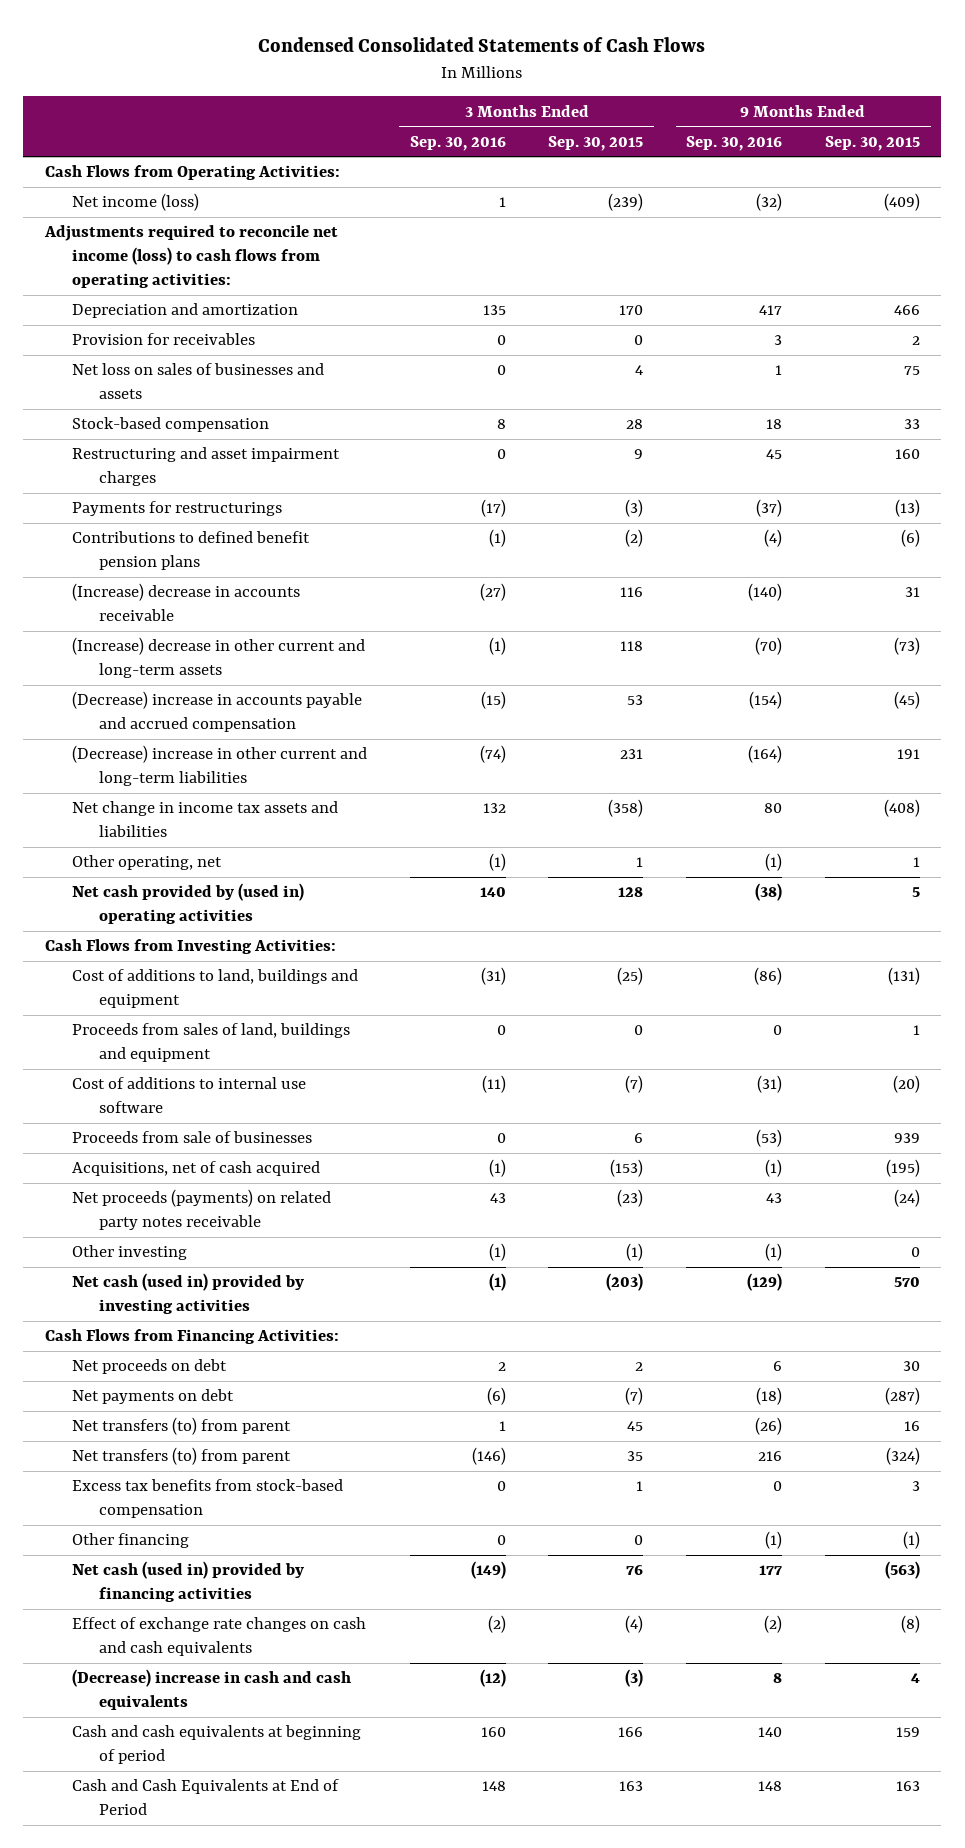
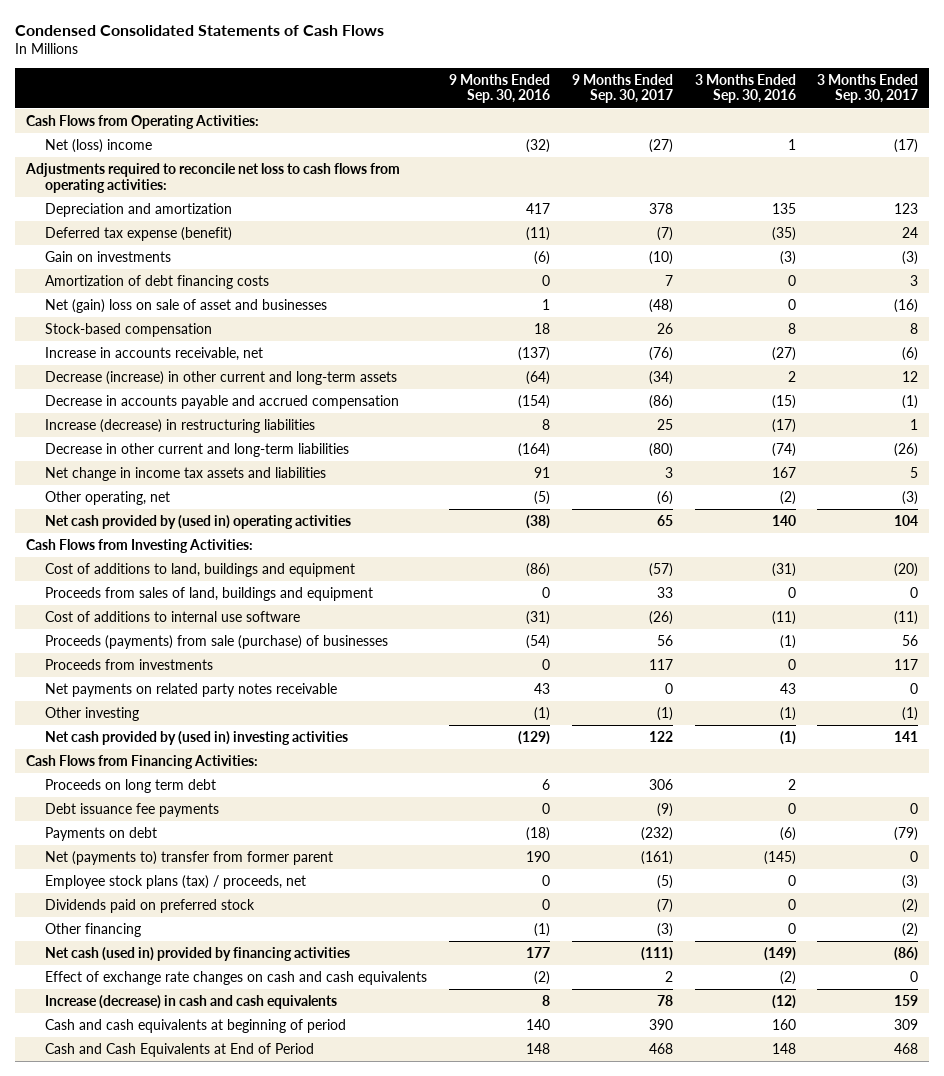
- | 3 Months Ended Sep. 30, 2016 | 3 Months Ended Sep. 30, 2015 | 9 Months Ended Sep. 30, 2016 | 9 Months Ended Sep. 30, 2015
+ | 9 Months Ended Sep. 30, 2016 | 9 Months Ended Sep. 30, 2017 | 3 Months Ended Sep. 30, 2016 | 3 Months Ended Sep. 30, 2017
- Net income (loss) | 1 | (239) | (32) | (409)
- Adjustments required to reconcile net income (loss) to cash flows from operating activities:
+ Net (loss) income | (32) | (27) | 1 | (17)
+ Adjustments required to reconcile net loss to cash flows from operating activities:
- Provision for receivables | 0 | 0 | 3 | 2
- Net loss on sales of businesses and assets | 0 | 4 | 1 | 75
+ Deferred tax expense (benefit) | (11) | (7) | (35) | 24
+ Gain on investments | (6) | (10) | (3) | (3)
+ Amortization of debt financing costs | 0 | 7 | 0 | 3
+ Net (gain) loss on sale of asset and businesses | 1 | (48) | 0 | (16)
- Restructuring and asset impairment charges | 0 | 9 | 45 | 160
- Payments for restructurings | (17) | (3) | (37) | (13)
- Contributions to defined benefit pension plans | (1) | (2) | (4) | (6)
- (Increase) decrease in accounts receivable | (27) | 116 | (140) | 31
- (Increase) decrease in other current and long-term assets | (1) | 118 | (70) | (73)
- (Decrease) increase in accounts payable and accrued compensation | (15) | 53 | (154) | (45)
- (Decrease) increase in other current and long-term liabilities | (74) | 231 | (164) | 191
- Net change in income tax assets and liabilities | 132 | (358) | 80 | (408)
- Other operating, net | (1) | 1 | (1) | 1
+ Increase in accounts receivable, net | (137) | (76) | (27) | (6)
+ Decrease (increase) in other current and long-term assets | (64) | (34) | 2 | 12
+ Decrease in accounts payable and accrued compensation | (154) | (86) | (15) | (1)
+ Increase (decrease) in restructuring liabilities | 8 | 25 | (17) | 1
+ Decrease in other current and long-term liabilities | (164) | (80) | (74) | (26)
+ Net change in income tax assets and liabilities | 91 | 3 | 167 | 5
+ Other operating, net | (5) | (6) | (2) | (3)
- Proceeds from sale of businesses | 0 | 6 | (53) | 939
- Acquisitions, net of cash acquired | (1) | (153) | (1) | (195)
- Net proceeds (payments) on related party notes receivable | 43 | (23) | 43 | (24)
+ Proceeds (payments) from sale (purchase) of businesses | (54) | 56 | (1) | 56
+ Proceeds from investments | 0 | 117 | 0 | 117
+ Net payments on related party notes receivable | 43 | 0 | 43 | 0
- Net cash (used in) provided by investing activities | (1) | (203) | (129) | 570
+ Net cash provided by (used in) investing activities | (129) | 122 | (1) | 141
- Net proceeds on debt | 2 | 2 | 6 | 30
- Net payments on debt | (6) | (7) | (18) | (287)
- Net transfers (to) from parent | 1 | 45 | (26) | 16
- Net transfers (to) from parent | (146) | 35 | 216 | (324)
- Excess tax benefits from stock-based compensation | 0 | 1 | 0 | 3
+ Proceeds on long term debt | 6 | 306 | 2 |
+ Debt issuance fee payments | 0 | (9) | 0 | 0
+ Payments on debt | (18) | (232) | (6) | (79)
+ Net (payments to) transfer from former parent | 190 | (161) | (145) | 0
+ Employee stock plans (tax) / proceeds, net | 0 | (5) | 0 | (3)
+ Dividends paid on preferred stock | 0 | (7) | 0 | (2)
- (Decrease) increase in cash and cash equivalents | (12) | (3) | 8 | 4
+ Increase (decrease) in cash and cash equivalents | 8 | 78 | (12) | 159

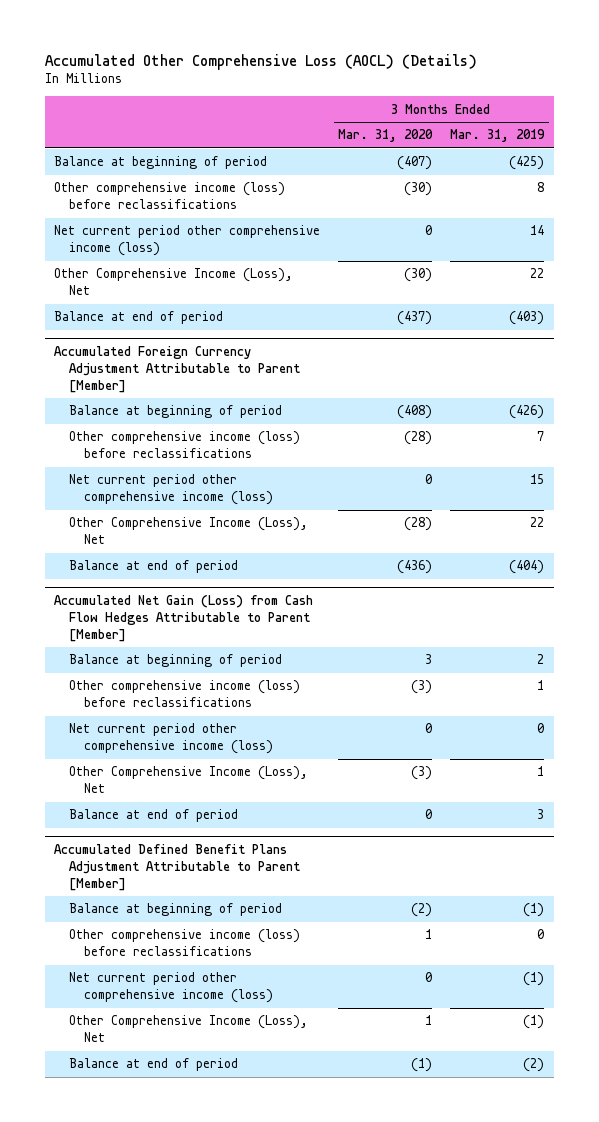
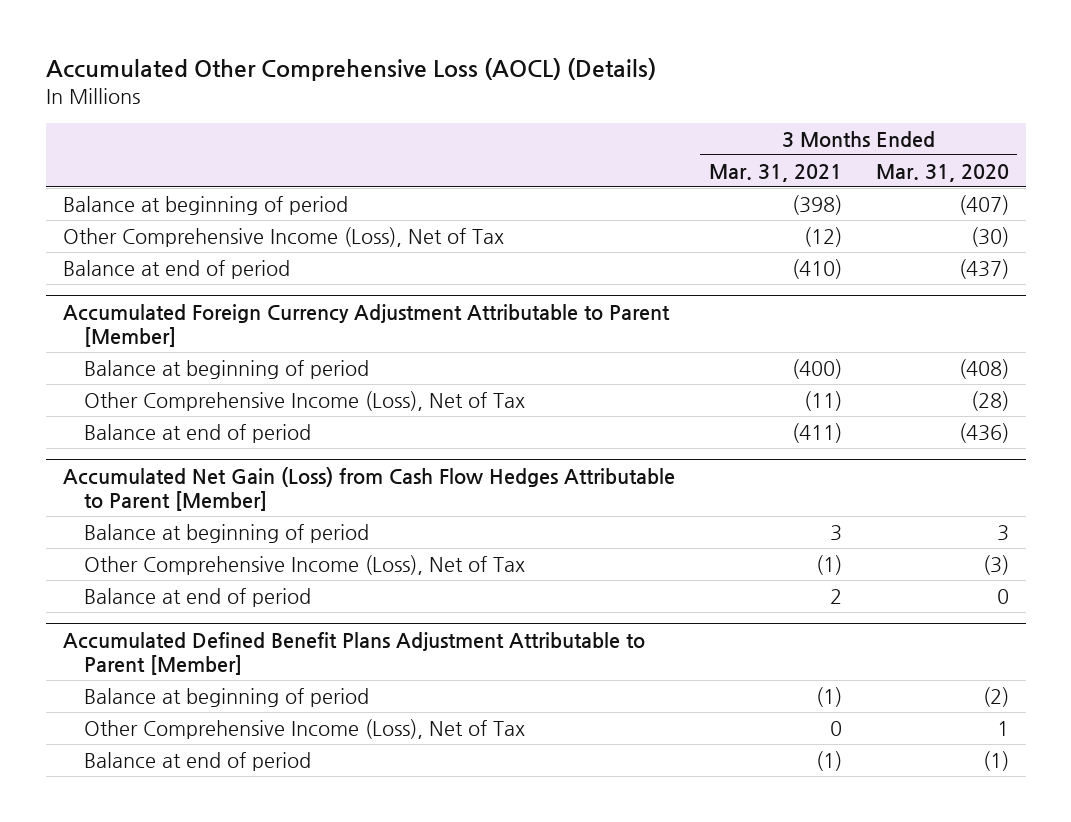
- | 3 Months Ended Mar. 31, 2020 | 3 Months Ended Mar. 31, 2019
+ | 3 Months Ended Mar. 31, 2021 | 3 Months Ended Mar. 31, 2020
- Other comprehensive income (loss) before reclassifications | (30) | 8
- Net current period other comprehensive income (loss) | 0 | 14
- Other Comprehensive Income (Loss), Net | (30) | 22
+ Other Comprehensive Income (Loss), Net of Tax | (12) | (30)
@ Accumulated Foreign Currency Adjustment Attributable to Parent [Member]
- Other comprehensive income (loss) before reclassifications | (28) | 7
- Net current period other comprehensive income (loss) | 0 | 15
- Other Comprehensive Income (Loss), Net | (28) | 22
+ Other Comprehensive Income (Loss), Net of Tax | (11) | (28)
@ Accumulated Net Gain (Loss) from Cash Flow Hedges Attributable to Parent [Member]
- Other comprehensive income (loss) before reclassifications | (3) | 1
- Net current period other comprehensive income (loss) | 0 | 0
- Other Comprehensive Income (Loss), Net | (3) | 1
+ Other Comprehensive Income (Loss), Net of Tax | (1) | (3)
@ Accumulated Defined Benefit Plans Adjustment Attributable to Parent [Member]
- Other comprehensive income (loss) before reclassifications | 1 | 0
- Net current period other comprehensive income (loss) | 0 | (1)
- Other Comprehensive Income (Loss), Net | 1 | (1)
+ Other Comprehensive Income (Loss), Net of Tax | 0 | 1

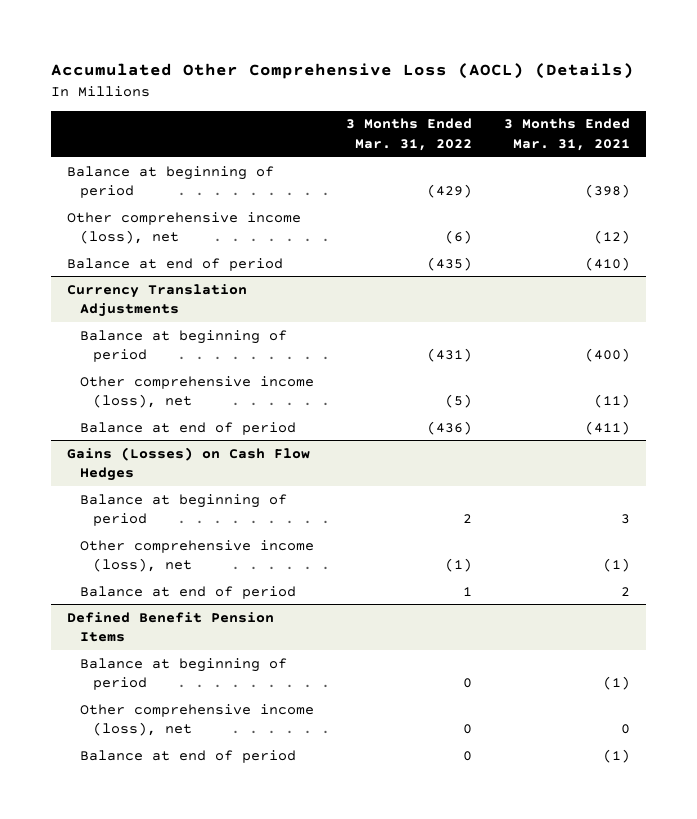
- | 3 Months Ended Mar. 31, 2021 | 3 Months Ended Mar. 31, 2020
+ | 3 Months Ended Mar. 31, 2022 | 3 Months Ended Mar. 31, 2021
- Other Comprehensive Income (Loss), Net of Tax | (12) | (30)
+ Other comprehensive income (loss), net | (6) | (12)
- Accumulated Foreign Currency Adjustment Attributable to Parent [Member]
+ Currency Translation Adjustments
- Other Comprehensive Income (Loss), Net of Tax | (11) | (28)
+ Other comprehensive income (loss), net | (5) | (11)
- Accumulated Net Gain (Loss) from Cash Flow Hedges Attributable to Parent [Member]
+ Gains (Losses) on Cash Flow Hedges
- Other Comprehensive Income (Loss), Net of Tax | (1) | (3)
+ Other comprehensive income (loss), net | (1) | (1)
- Accumulated Defined Benefit Plans Adjustment Attributable to Parent [Member]
+ Defined Benefit Pension Items
- Other Comprehensive Income (Loss), Net of Tax | 0 | 1
+ Other comprehensive income (loss), net | 0 | 0

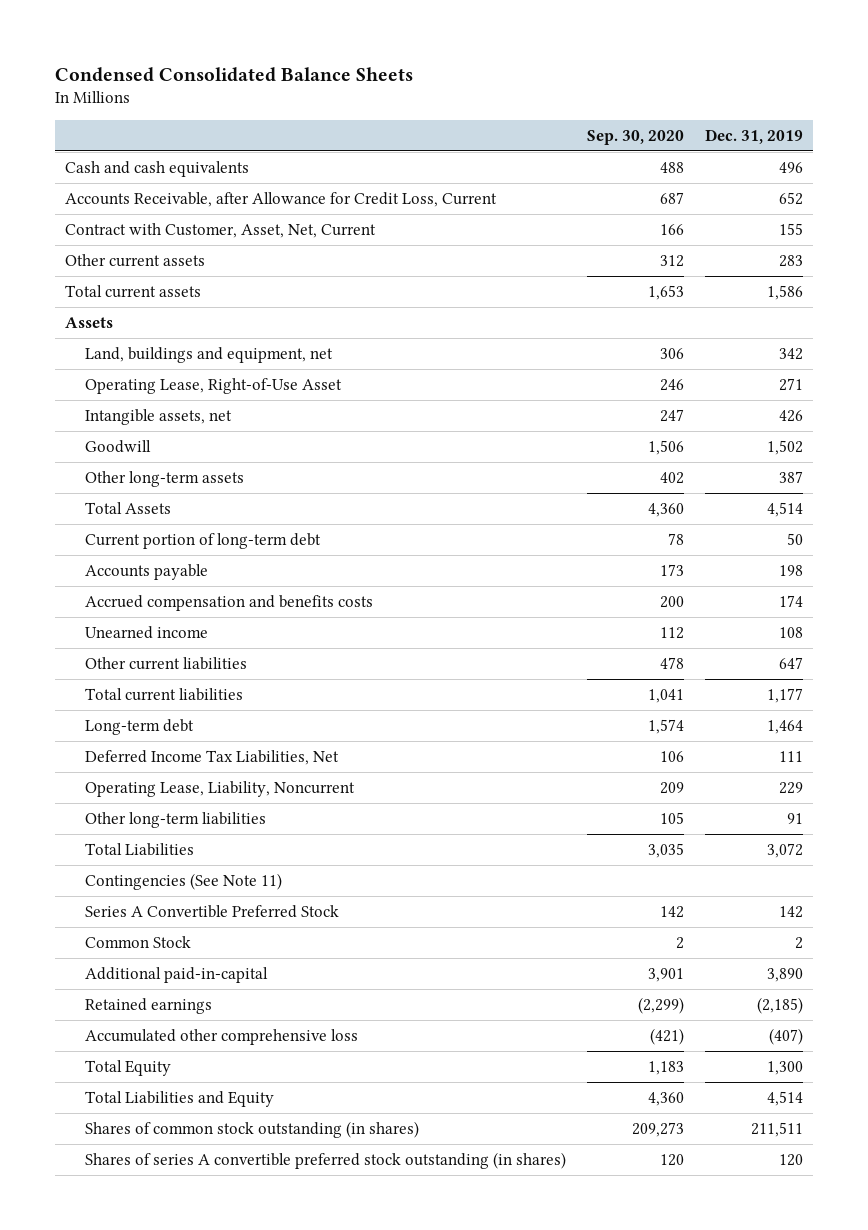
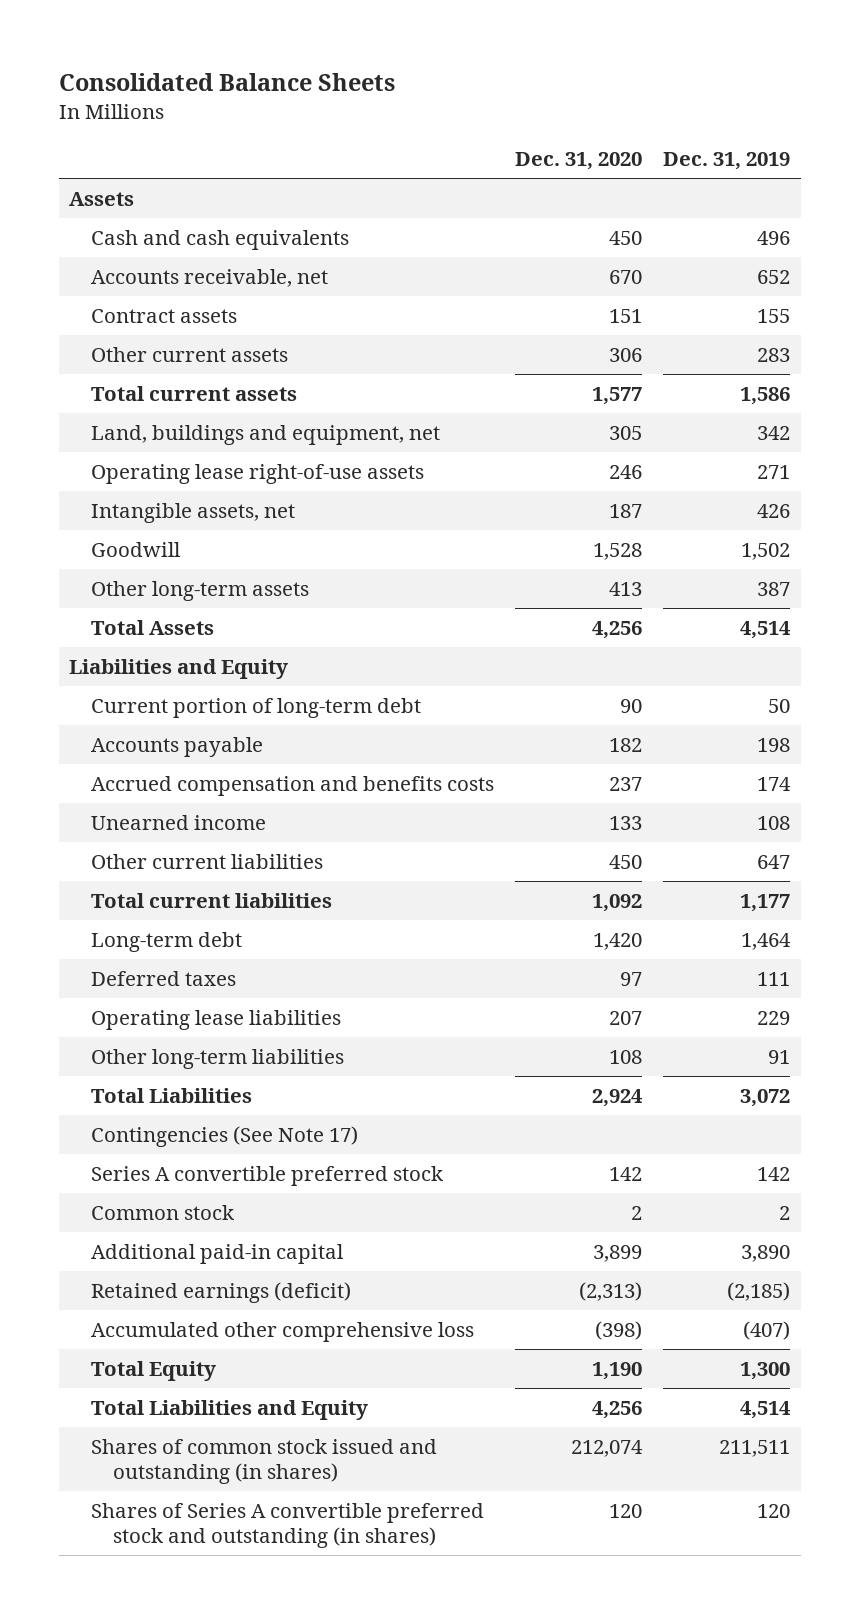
- Condensed Consolidated Balance Sheets
+ Consolidated Balance Sheets
- | Sep. 30, 2020 | Dec. 31, 2019
+ | Dec. 31, 2020 | Dec. 31, 2019
moved up: Assets
- Accounts Receivable, after Allowance for Credit Loss, Current | 687 | 652
- Contract with Customer, Asset, Net, Current | 166 | 155
+ Accounts receivable, net | 670 | 652
+ Contract assets | 151 | 155
- Operating Lease, Right-of-Use Asset | 246 | 271
+ Operating lease right-of-use assets | 246 | 271
+ Liabilities and Equity
- Deferred Income Tax Liabilities, Net | 106 | 111
- Operating Lease, Liability, Noncurrent | 209 | 229
+ Deferred taxes | 97 | 111
+ Operating lease liabilities | 207 | 229
- Contingencies (See Note 11)
- Series A Convertible Preferred Stock | 142 | 142
- Common Stock | 2 | 2
- Additional paid-in-capital | 3,901 | 3,890
- Retained earnings | (2,299) | (2,185)
+ Contingencies (See Note 17)
+ Series A convertible preferred stock | 142 | 142
+ Common stock | 2 | 2
+ Additional paid-in capital | 3,899 | 3,890
+ Retained earnings (deficit) | (2,313) | (2,185)
- Shares of common stock outstanding (in shares) | 209,273 | 211,511
- Shares of series A convertible preferred stock outstanding (in shares) | 120 | 120
+ Shares of common stock issued and outstanding (in shares) | 212,074 | 211,511
+ Shares of Series A convertible preferred stock and outstanding (in shares) | 120 | 120

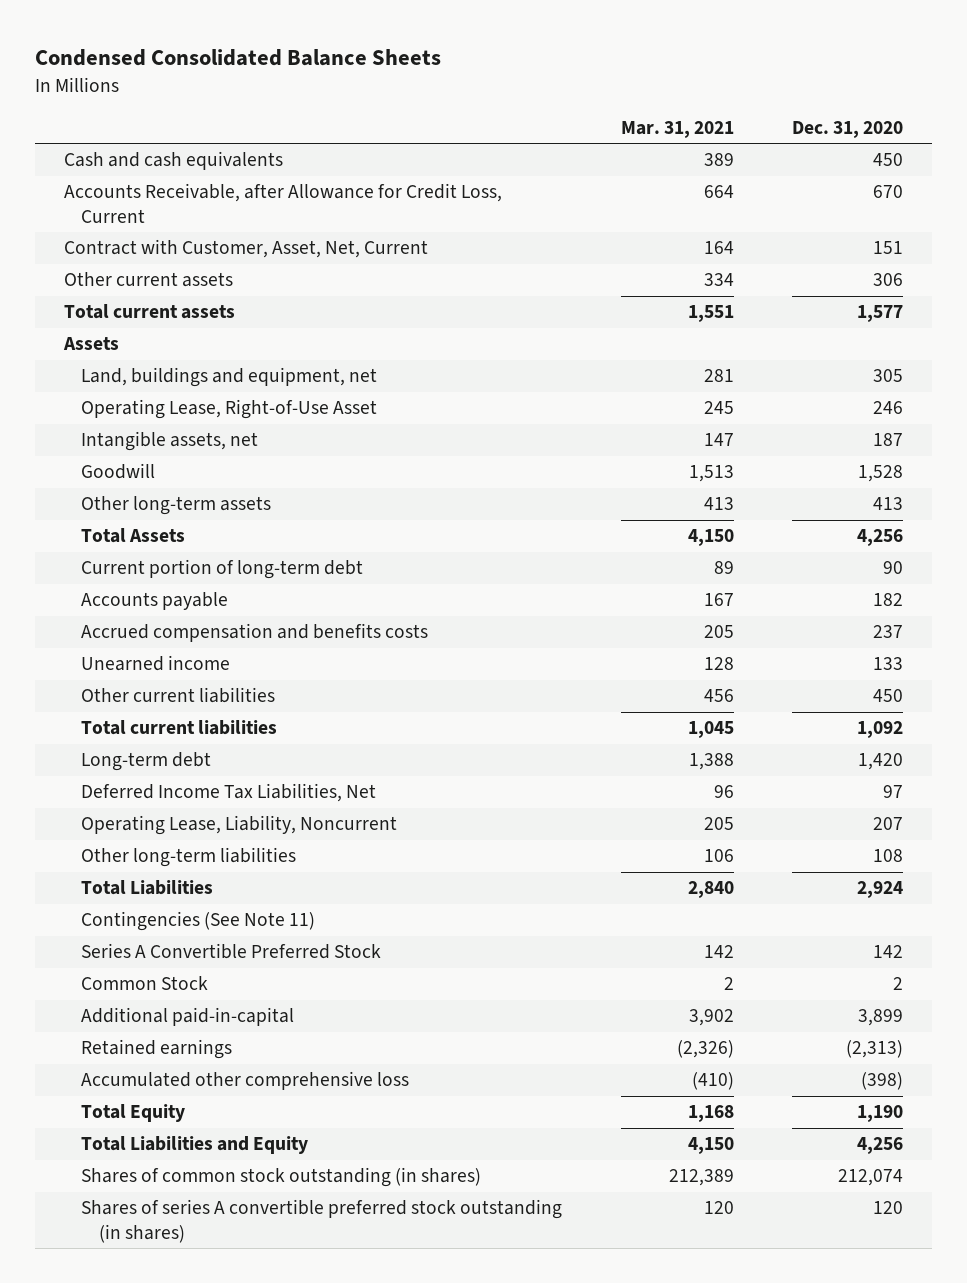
- Consolidated Balance Sheets
+ Condensed Consolidated Balance Sheets
- | Dec. 31, 2020 | Dec. 31, 2019
+ | Mar. 31, 2021 | Dec. 31, 2020
- Accounts receivable, net | 670 | 652
- Contract assets | 151 | 155
+ Accounts Receivable, after Allowance for Credit Loss, Current | 664 | 670
+ Contract with Customer, Asset, Net, Current | 164 | 151
moved down: Assets
- Operating lease right-of-use assets | 246 | 271
+ Operating Lease, Right-of-Use Asset | 245 | 246
- Liabilities and Equity
- Deferred taxes | 97 | 111
- Operating lease liabilities | 207 | 229
+ Deferred Income Tax Liabilities, Net | 96 | 97
+ Operating Lease, Liability, Noncurrent | 205 | 207
- Contingencies (See Note 17)
- Series A convertible preferred stock | 142 | 142
- Common stock | 2 | 2
- Additional paid-in capital | 3,899 | 3,890
- Retained earnings (deficit) | (2,313) | (2,185)
+ Contingencies (See Note 11)
+ Series A Convertible Preferred Stock | 142 | 142
+ Common Stock | 2 | 2
+ Additional paid-in-capital | 3,902 | 3,899
+ Retained earnings | (2,326) | (2,313)
- Shares of common stock issued and outstanding (in shares) | 212,074 | 211,511
- Shares of Series A convertible preferred stock and outstanding (in shares) | 120 | 120
+ Shares of common stock outstanding (in shares) | 212,389 | 212,074
+ Shares of series A convertible preferred stock outstanding (in shares) | 120 | 120

